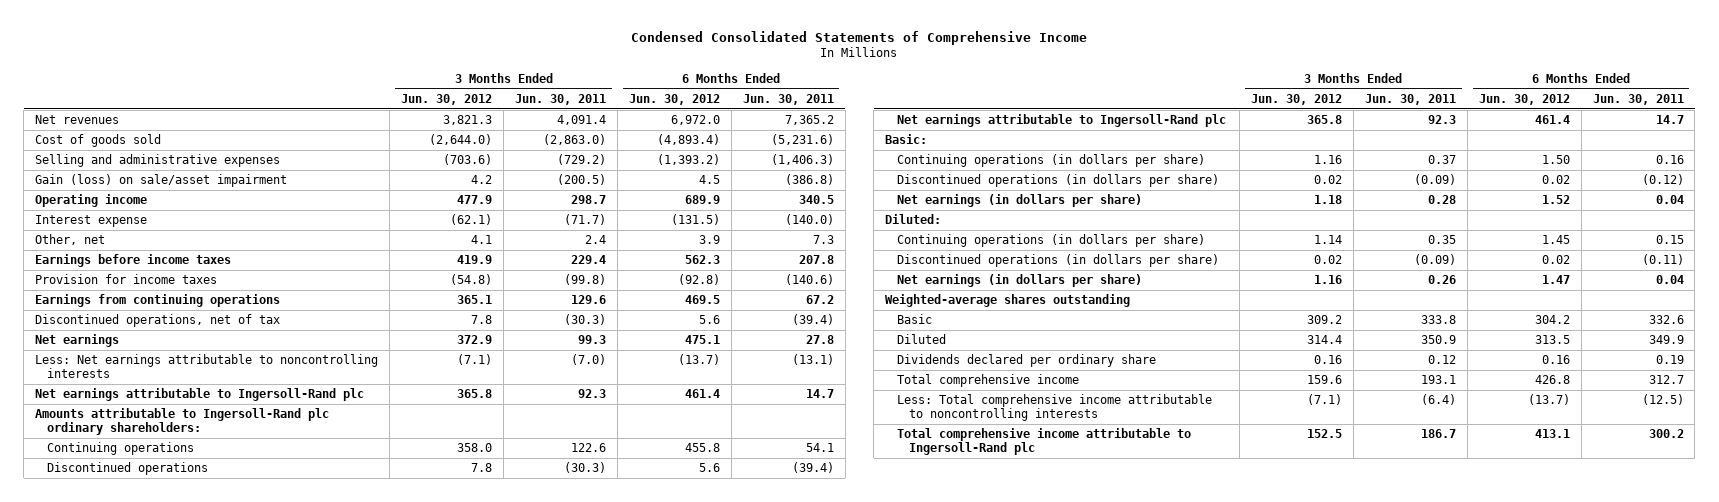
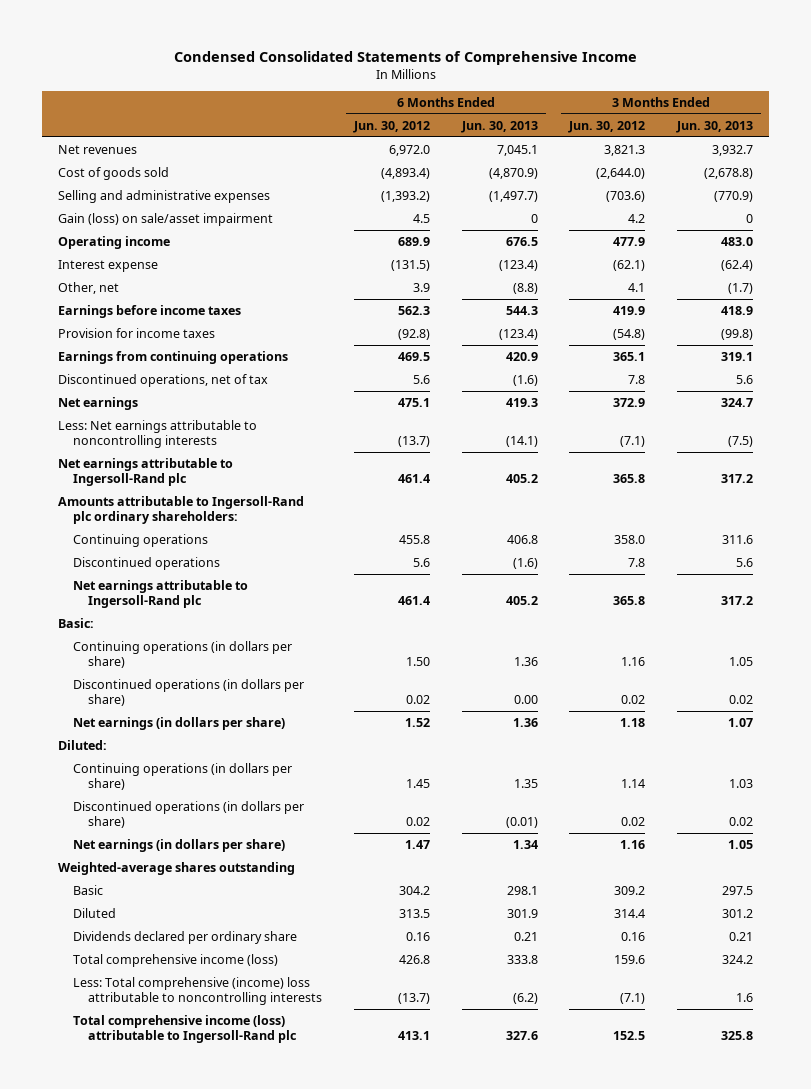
- | 3 Months Ended Jun. 30, 2012 | 3 Months Ended Jun. 30, 2011 | 6 Months Ended Jun. 30, 2012 | 6 Months Ended Jun. 30, 2011
+ | 6 Months Ended Jun. 30, 2012 | 6 Months Ended Jun. 30, 2013 | 3 Months Ended Jun. 30, 2012 | 3 Months Ended Jun. 30, 2013
- Total comprehensive income | 159.6 | 193.1 | 426.8 | 312.7
- Less: Total comprehensive income attributable to noncontrolling interests | (7.1) | (6.4) | (13.7) | (12.5)
- Total comprehensive income attributable to Ingersoll-Rand plc | 152.5 | 186.7 | 413.1 | 300.2
+ Total comprehensive income (loss) | 426.8 | 333.8 | 159.6 | 324.2
+ Less: Total comprehensive (income) loss attributable to noncontrolling interests | (13.7) | (6.2) | (7.1) | 1.6
+ Total comprehensive income (loss) attributable to Ingersoll-Rand plc | 413.1 | 327.6 | 152.5 | 325.8

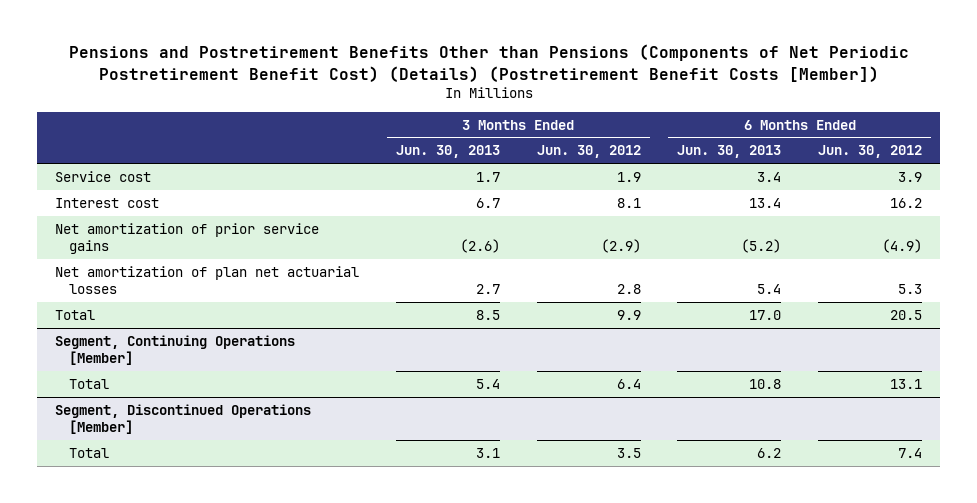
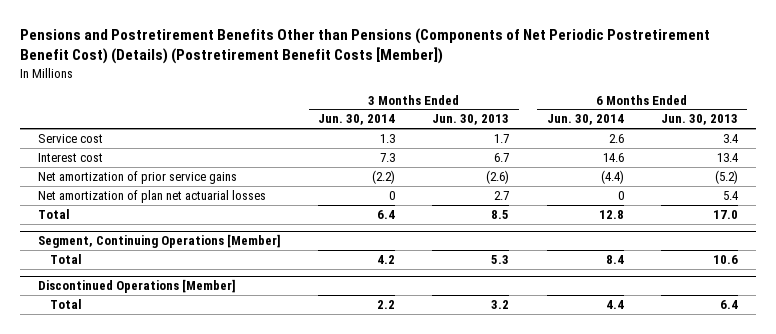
- | 3 Months Ended Jun. 30, 2013 | 3 Months Ended Jun. 30, 2012 | 6 Months Ended Jun. 30, 2013 | 6 Months Ended Jun. 30, 2012
+ | 3 Months Ended Jun. 30, 2014 | 3 Months Ended Jun. 30, 2013 | 6 Months Ended Jun. 30, 2014 | 6 Months Ended Jun. 30, 2013
@ Segment, Continuing Operations [Member]
- Total | 5.4 | 6.4 | 10.8 | 13.1
- Segment, Discontinued Operations [Member]
- Total | 3.1 | 3.5 | 6.2 | 7.4
@ Segment, Continuing Operations [Member]
+ Total | 4.2 | 5.3 | 8.4 | 10.6
+ Discontinued Operations [Member]
+ Total | 2.2 | 3.2 | 4.4 | 6.4

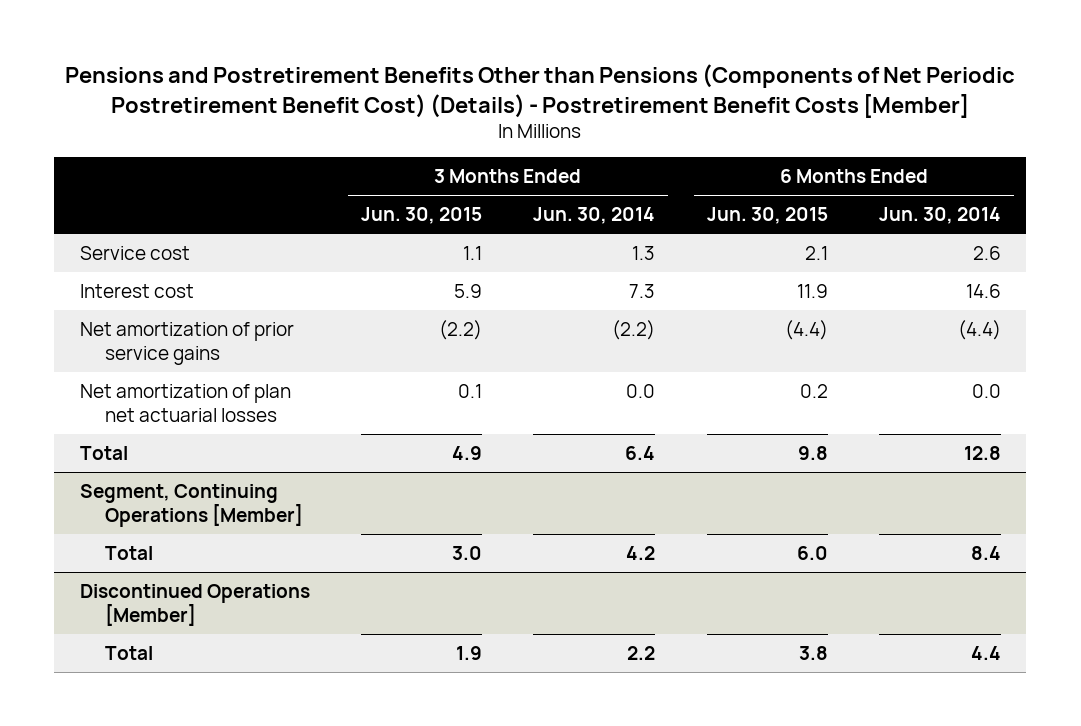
- Pensions and Postretirement Benefits Other than Pensions (Components of Net Periodic Postretirement Benefit Cost) (Details) (Postretirement Benefit Costs [Member])
+ Pensions and Postretirement Benefits Other than Pensions (Components of Net Periodic Postretirement Benefit Cost) (Details) - Postretirement Benefit Costs [Member]
- | 3 Months Ended Jun. 30, 2014 | 3 Months Ended Jun. 30, 2013 | 6 Months Ended Jun. 30, 2014 | 6 Months Ended Jun. 30, 2013
+ | 3 Months Ended Jun. 30, 2015 | 3 Months Ended Jun. 30, 2014 | 6 Months Ended Jun. 30, 2015 | 6 Months Ended Jun. 30, 2014
- Net amortization of plan net actuarial losses | 0 | 2.7 | 0 | 5.4
+ Net amortization of plan net actuarial losses | 0.1 | 0.0 | 0.2 | 0.0

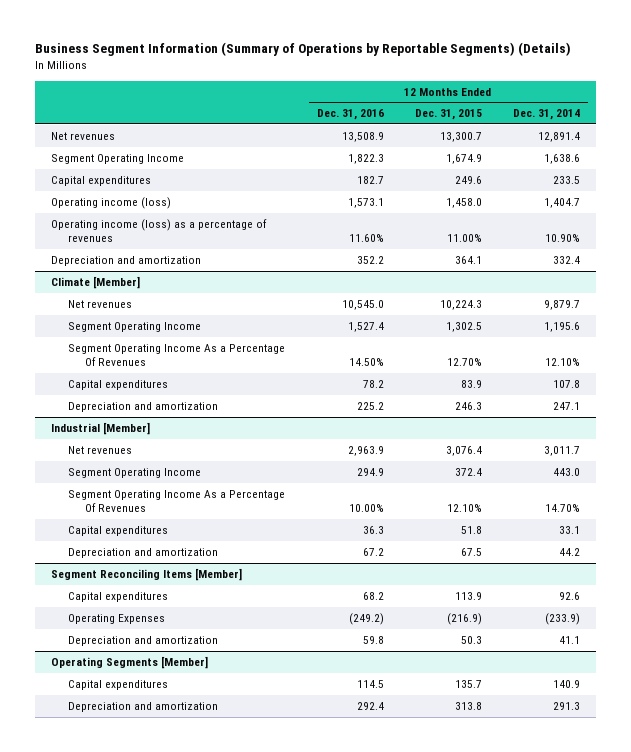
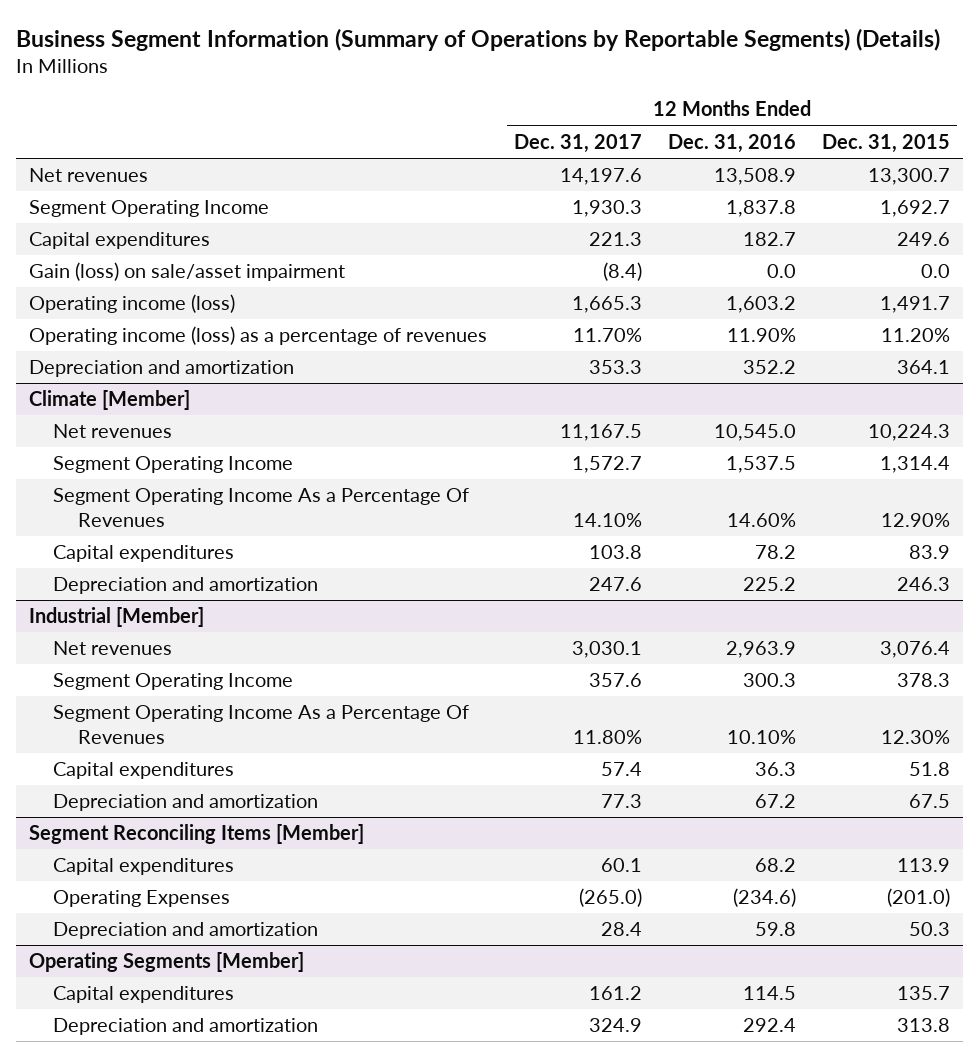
- | 12 Months Ended Dec. 31, 2016 | 12 Months Ended Dec. 31, 2015 | 12 Months Ended Dec. 31, 2014
+ | 12 Months Ended Dec. 31, 2017 | 12 Months Ended Dec. 31, 2016 | 12 Months Ended Dec. 31, 2015
- Segment Operating Income | 1,822.3 | 1,674.9 | 1,638.6
+ Segment Operating Income | 1,930.3 | 1,837.8 | 1,692.7
- Operating income (loss) | 1,573.1 | 1,458.0 | 1,404.7
- Operating income (loss) as a percentage of revenues | 11.60% | 11.00% | 10.90%
+ Gain (loss) on sale/asset impairment | (8.4) | 0.0 | 0.0
+ Operating income (loss) | 1,665.3 | 1,603.2 | 1,491.7
+ Operating income (loss) as a percentage of revenues | 11.70% | 11.90% | 11.20%
@ Climate [Member]
- Segment Operating Income | 1,527.4 | 1,302.5 | 1,195.6
- Segment Operating Income As a Percentage Of Revenues | 14.50% | 12.70% | 12.10%
+ Segment Operating Income | 1,572.7 | 1,537.5 | 1,314.4
+ Segment Operating Income As a Percentage Of Revenues | 14.10% | 14.60% | 12.90%
@ Industrial [Member]
- Segment Operating Income | 294.9 | 372.4 | 443.0
- Segment Operating Income As a Percentage Of Revenues | 10.00% | 12.10% | 14.70%
+ Segment Operating Income | 357.6 | 300.3 | 378.3
+ Segment Operating Income As a Percentage Of Revenues | 11.80% | 10.10% | 12.30%
@ Segment Reconciling Items [Member]
- Operating Expenses | (249.2) | (216.9) | (233.9)
+ Operating Expenses | (265.0) | (234.6) | (201.0)

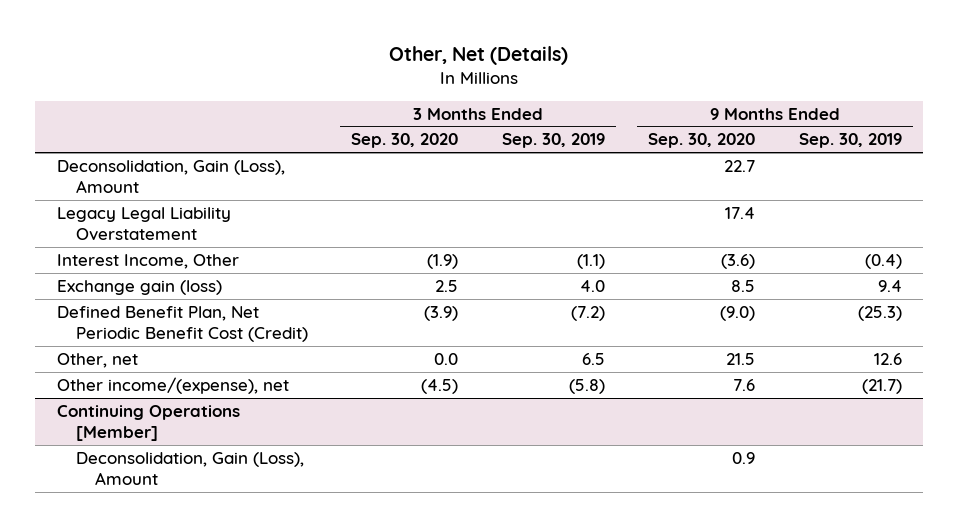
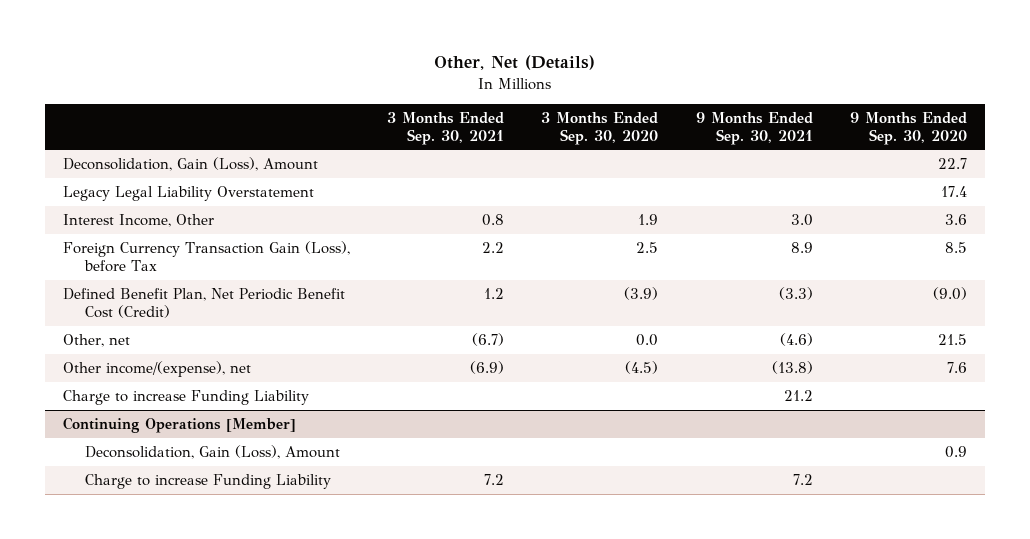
- | 3 Months Ended Sep. 30, 2020 | 3 Months Ended Sep. 30, 2019 | 9 Months Ended Sep. 30, 2020 | 9 Months Ended Sep. 30, 2019
+ | 3 Months Ended Sep. 30, 2021 | 3 Months Ended Sep. 30, 2020 | 9 Months Ended Sep. 30, 2021 | 9 Months Ended Sep. 30, 2020
- Interest Income, Other | (1.9) | (1.1) | (3.6) | (0.4)
- Exchange gain (loss) | 2.5 | 4.0 | 8.5 | 9.4
+ Interest Income, Other | 0.8 | 1.9 | 3.0 | 3.6
+ Foreign Currency Transaction Gain (Loss), before Tax | 2.2 | 2.5 | 8.9 | 8.5
+ Charge to increase Funding Liability | | | 21.2 |
@ Continuing Operations [Member]
+ Charge to increase Funding Liability | 7.2 | | 7.2 |

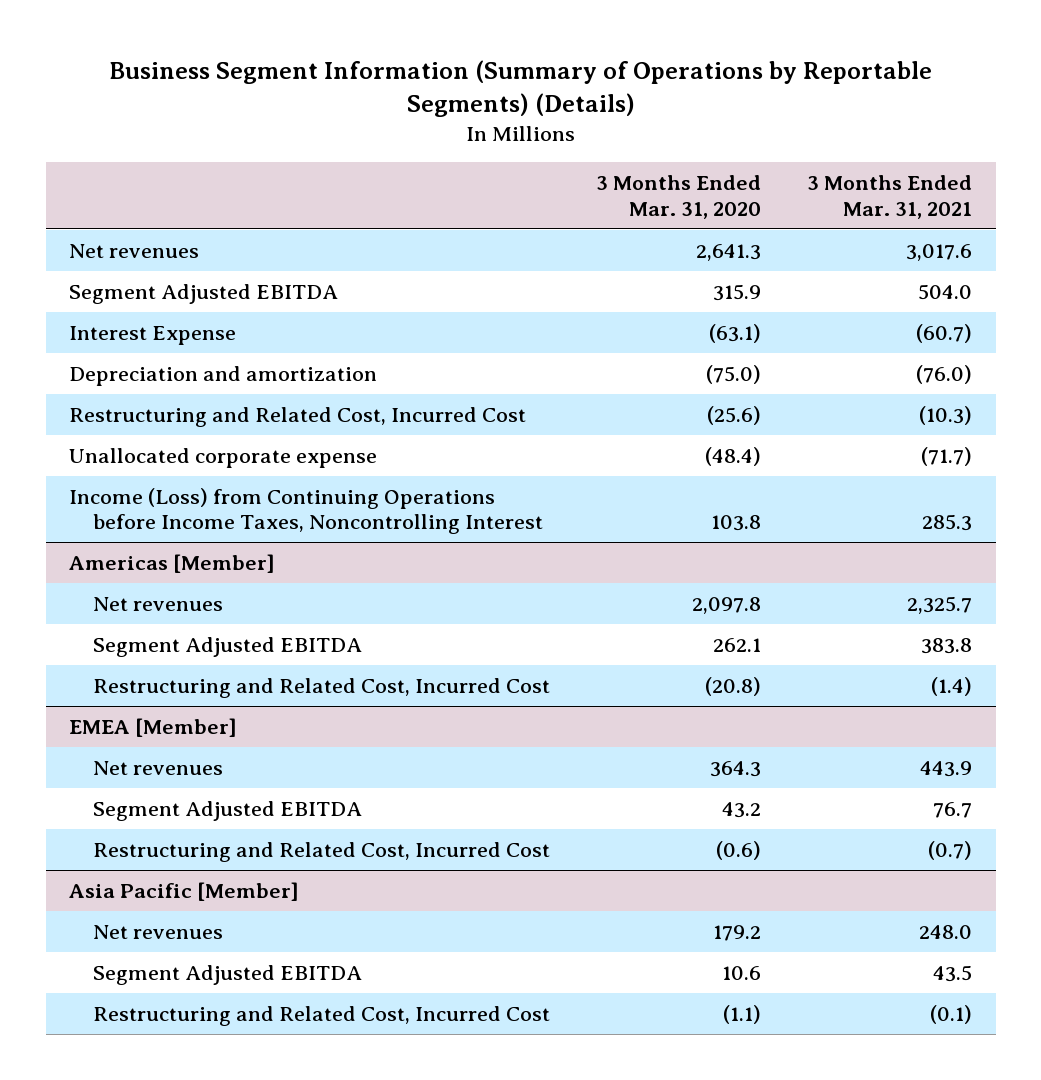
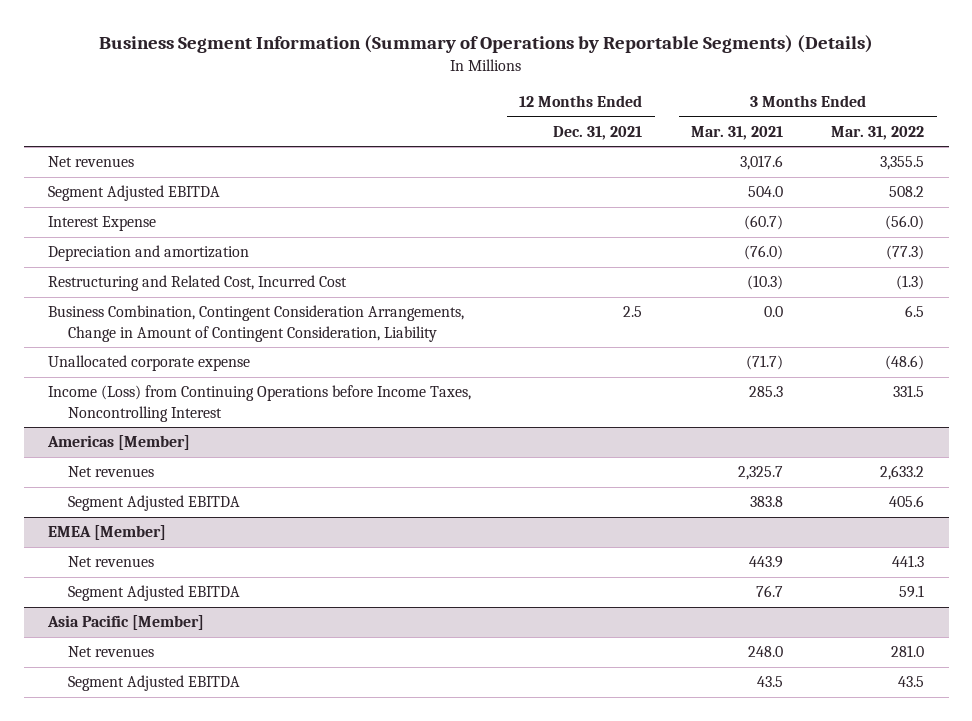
- | 3 Months Ended Mar. 31, 2020 | 3 Months Ended Mar. 31, 2021
+ | 12 Months Ended Dec. 31, 2021 | 3 Months Ended Mar. 31, 2021 | 3 Months Ended Mar. 31, 2022
+ Business Combination, Contingent Consideration Arrangements, Change in Amount of Contingent Consideration, Liability | 2.5 | 0.0 | 6.5
@ Americas [Member]
- Restructuring and Related Cost, Incurred Cost | (20.8) | (1.4)
@ EMEA [Member]
- Restructuring and Related Cost, Incurred Cost | (0.6) | (0.7)
@ Asia Pacific [Member]
- Restructuring and Related Cost, Incurred Cost | (1.1) | (0.1)

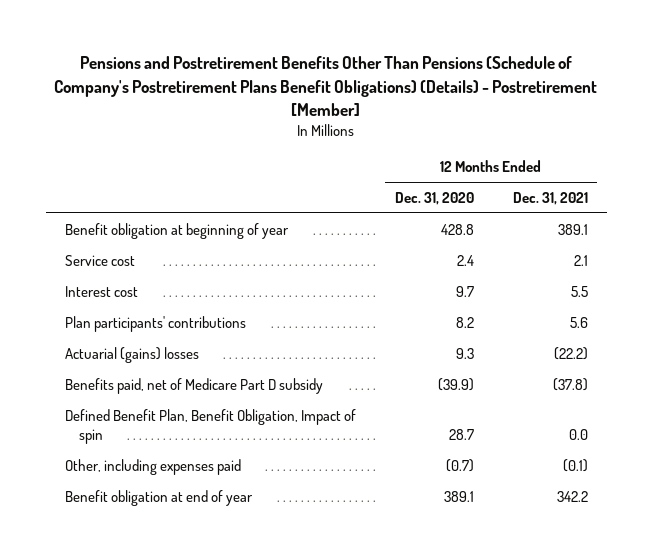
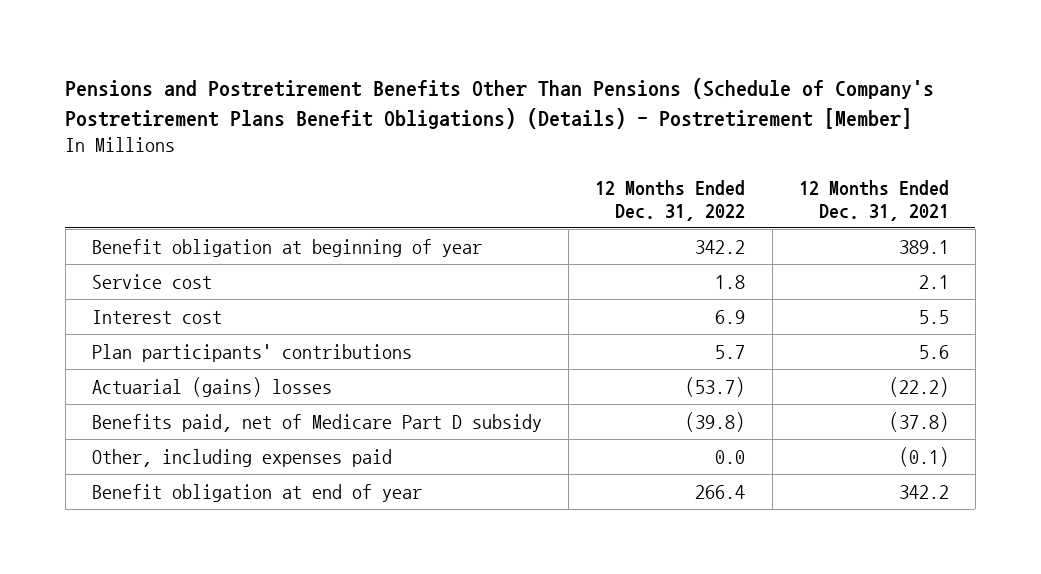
- | 12 Months Ended Dec. 31, 2020 | 12 Months Ended Dec. 31, 2021
+ | 12 Months Ended Dec. 31, 2022 | 12 Months Ended Dec. 31, 2021
- Defined Benefit Plan, Benefit Obligation, Impact of spin | 28.7 | 0.0

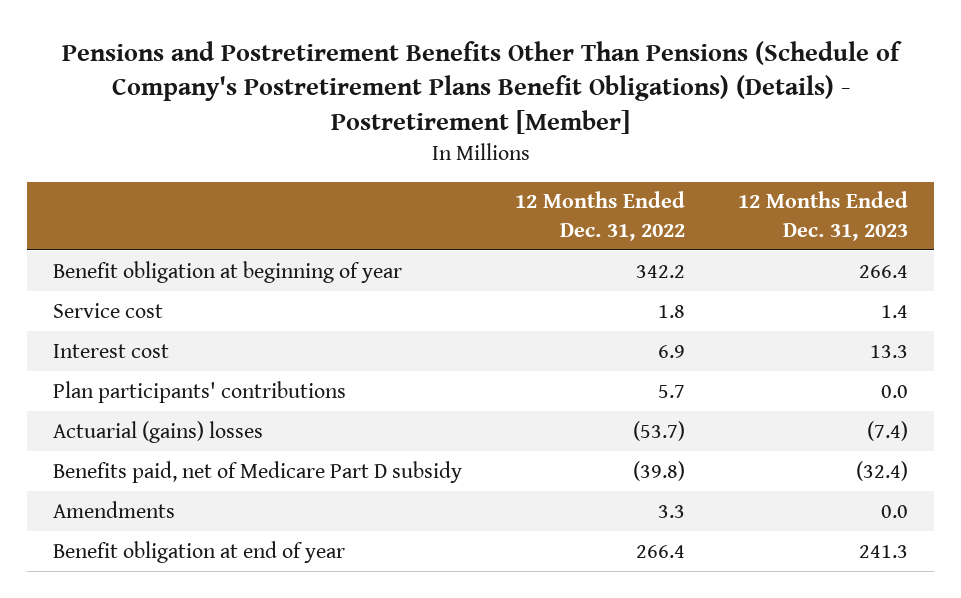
- | 12 Months Ended Dec. 31, 2022 | 12 Months Ended Dec. 31, 2021
+ | 12 Months Ended Dec. 31, 2022 | 12 Months Ended Dec. 31, 2023
- Other, including expenses paid | 0.0 | (0.1)
+ Amendments | 3.3 | 0.0

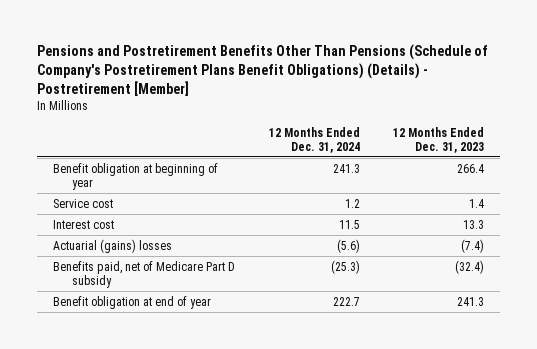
- | 12 Months Ended Dec. 31, 2022 | 12 Months Ended Dec. 31, 2023
+ | 12 Months Ended Dec. 31, 2024 | 12 Months Ended Dec. 31, 2023
- Plan participants' contributions | 5.7 | 0.0
- Amendments | 3.3 | 0.0

